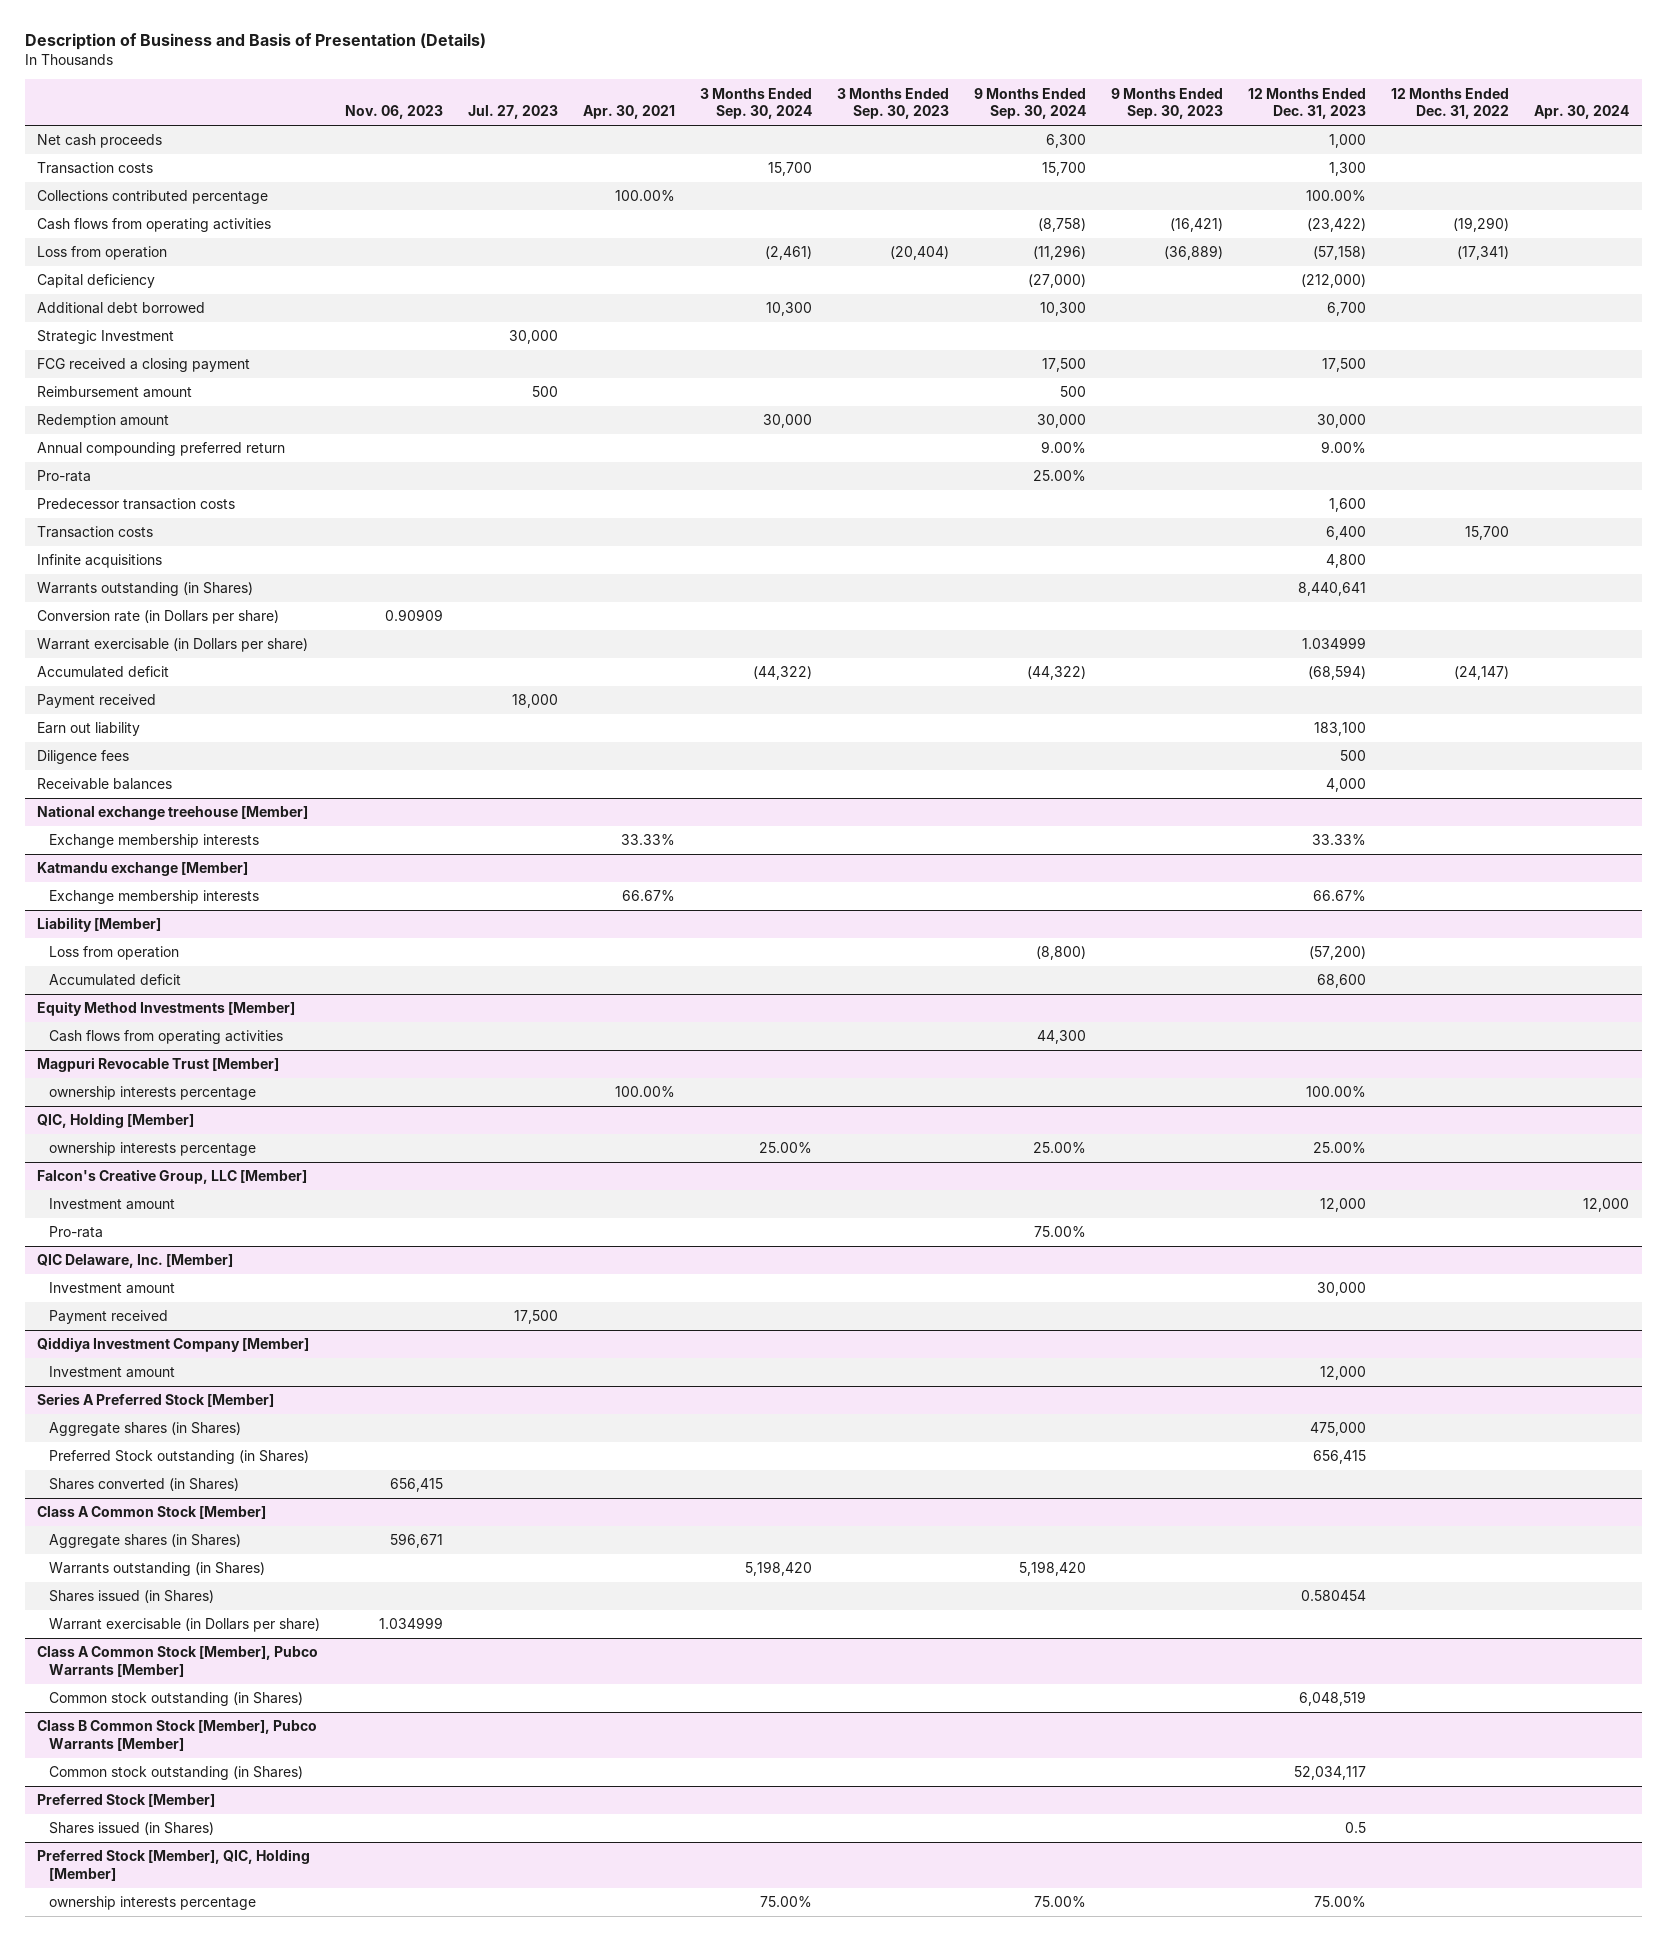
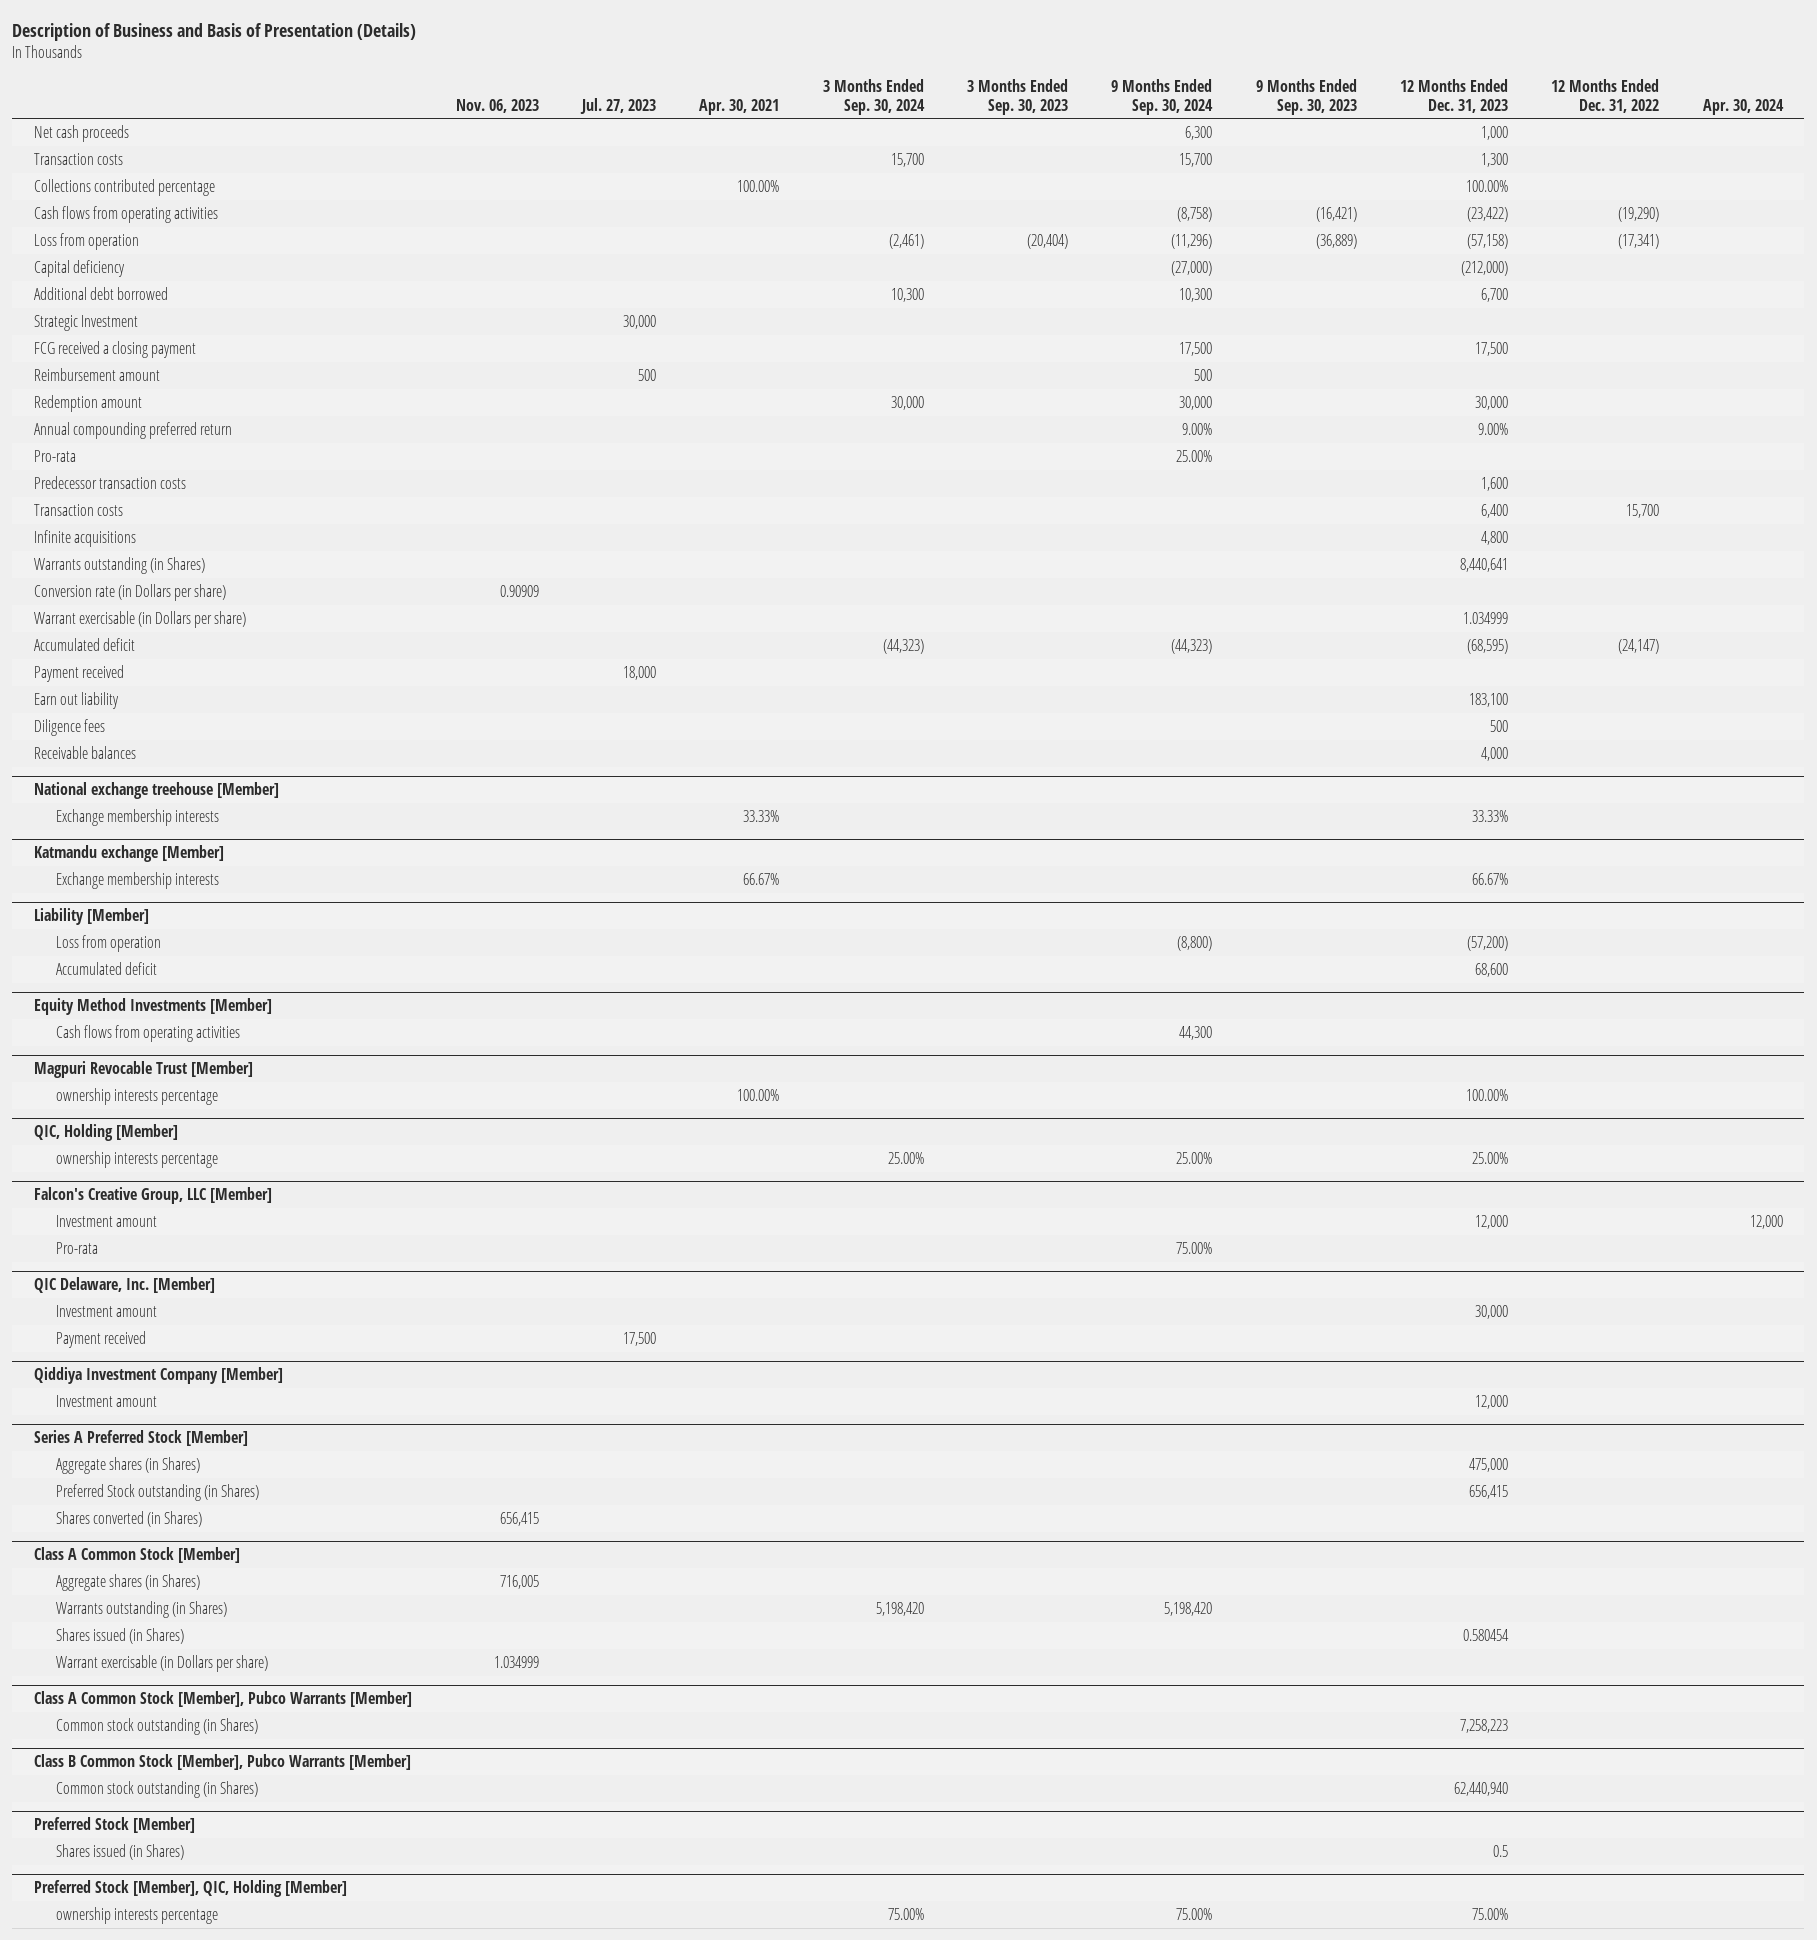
- Accumulated deficit | | | | (44,322) | | (44,322) | | (68,594) | (24,147) |
+ Accumulated deficit | | | | (44,323) | | (44,323) | | (68,595) | (24,147) |
@ Class A Common Stock [Member]
- Aggregate shares (in Shares) | 596,671 | | | | | | | | |
+ Aggregate shares (in Shares) | 716,005 | | | | | | | | |
@ Class A Common Stock [Member], Pubco Warrants [Member]
- Common stock outstanding (in Shares) | | | | | | | | 6,048,519 | |
+ Common stock outstanding (in Shares) | | | | | | | | 7,258,223 | |
@ Class B Common Stock [Member], Pubco Warrants [Member]
- Common stock outstanding (in Shares) | | | | | | | | 52,034,117 | |
+ Common stock outstanding (in Shares) | | | | | | | | 62,440,940 | |

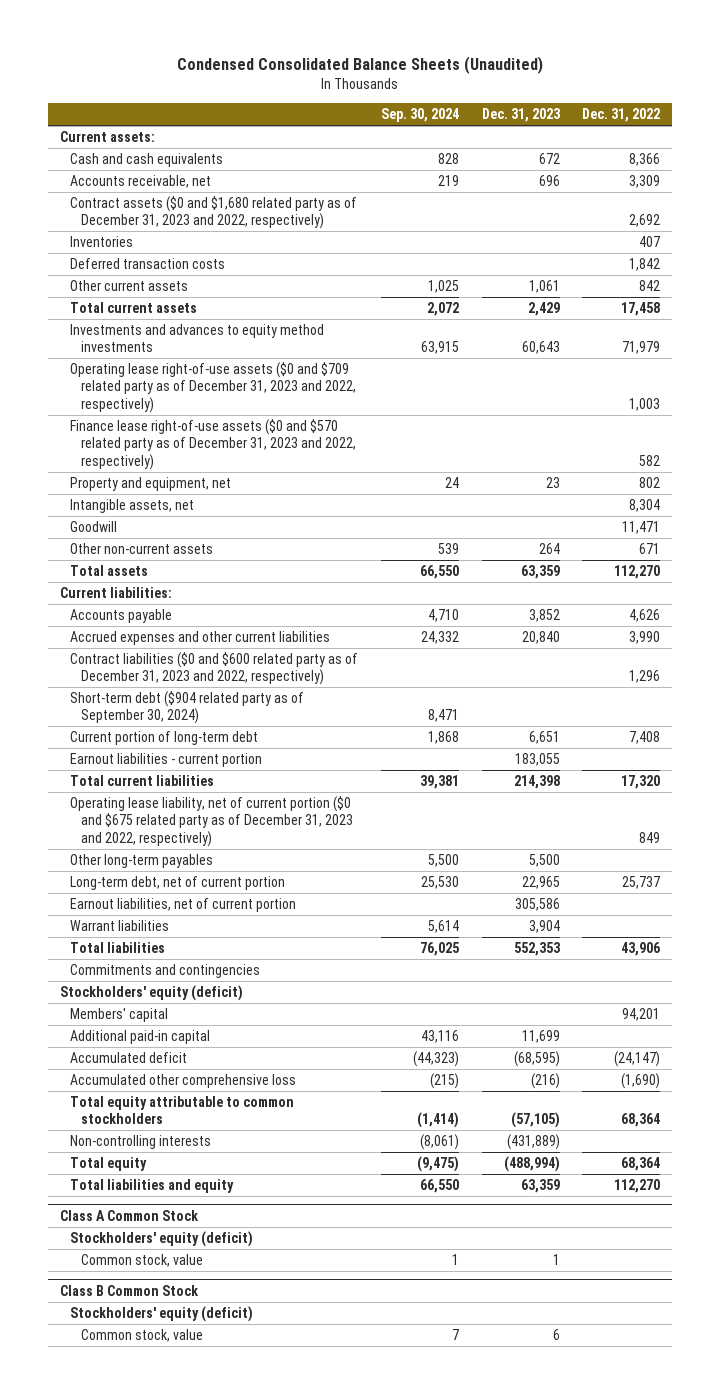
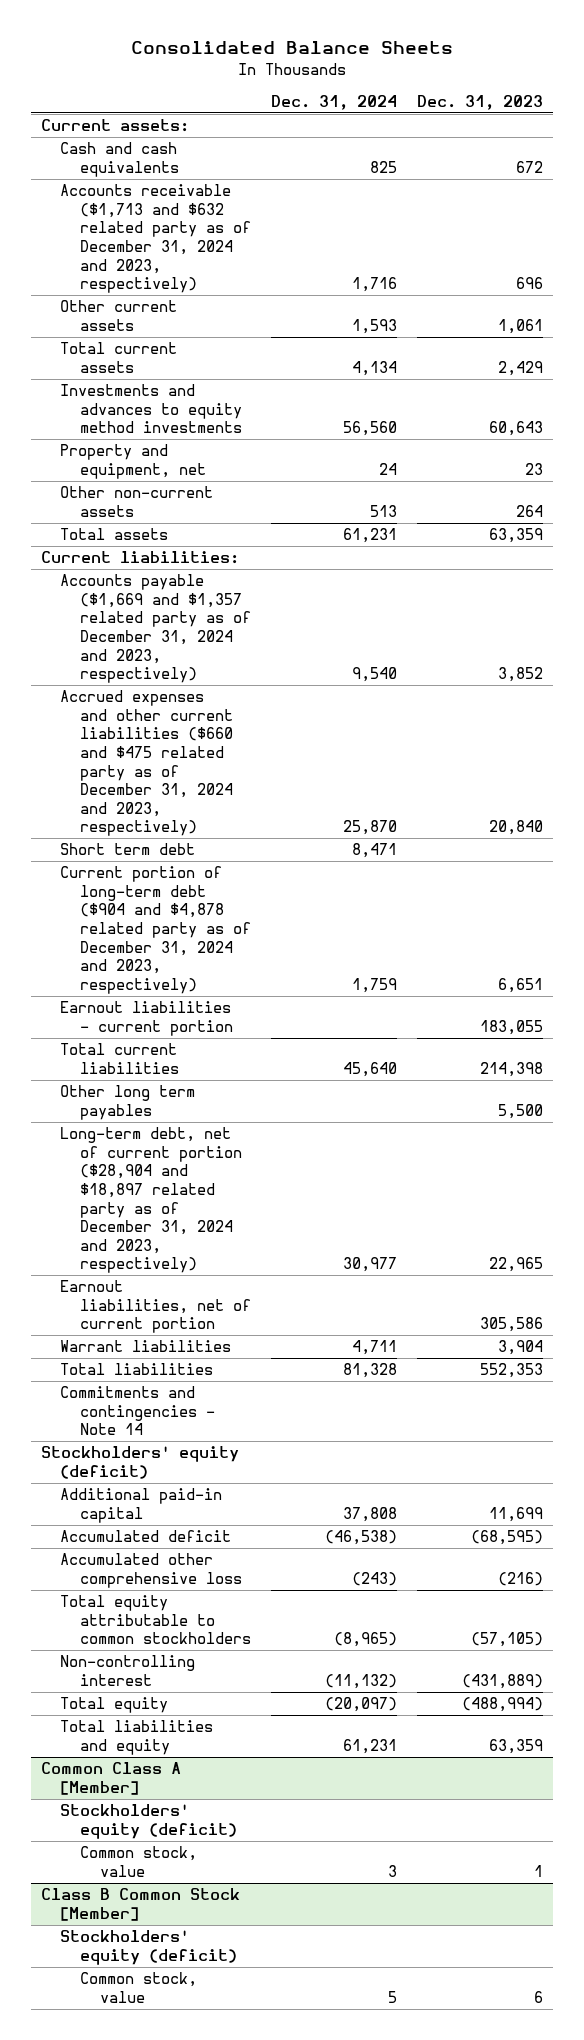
- Condensed Consolidated Balance Sheets (Unaudited)
+ Consolidated Balance Sheets
- | Sep. 30, 2024 | Dec. 31, 2023 | Dec. 31, 2022
+ | Dec. 31, 2024 | Dec. 31, 2023
- Accounts receivable, net | 219 | 696 | 3,309
- Contract assets ($0 and $1,680 related party as of December 31, 2023 and 2022, respectively) | | | 2,692
- Inventories | | | 407
- Deferred transaction costs | | | 1,842
+ Accounts receivable ($1,713 and $632 related party as of December 31, 2024 and 2023, respectively) | 1,716 | 696
- Operating lease right-of-use assets ($0 and $709 related party as of December 31, 2023 and 2022, respectively) | | | 1,003
- Finance lease right-of-use assets ($0 and $570 related party as of December 31, 2023 and 2022, respectively) | | | 582
- Intangible assets, net | | | 8,304
- Goodwill | | | 11,471
- Accounts payable | 4,710 | 3,852 | 4,626
- Accrued expenses and other current liabilities | 24,332 | 20,840 | 3,990
- Contract liabilities ($0 and $600 related party as of December 31, 2023 and 2022, respectively) | | | 1,296
- Short-term debt ($904 related party as of September 30, 2024) | 8,471 | |
- Current portion of long-term debt | 1,868 | 6,651 | 7,408
+ Accounts payable ($1,669 and $1,357 related party as of December 31, 2024 and 2023, respectively) | 9,540 | 3,852
+ Accrued expenses and other current liabilities ($660 and $475 related party as of December 31, 2024 and 2023, respectively) | 25,870 | 20,840
+ Short term debt | 8,471 |
+ Current portion of long-term debt ($904 and $4,878 related party as of December 31, 2024 and 2023, respectively) | 1,759 | 6,651
- Operating lease liability, net of current portion ($0 and $675 related party as of December 31, 2023 and 2022, respectively) | | | 849
- Other long-term payables | 5,500 | 5,500 |
- Long-term debt, net of current portion | 25,530 | 22,965 | 25,737
+ Other long term payables | | 5,500
+ Long-term debt, net of current portion ($28,904 and $18,897 related party as of December 31, 2024 and 2023, respectively) | 30,977 | 22,965
- Commitments and contingencies
+ Commitments and contingencies - Note 14
- Members' capital | | | 94,201
- Non-controlling interests | (8,061) | (431,889) |
+ Non-controlling interest | (11,132) | (431,889)
- Class A Common Stock
+ Common Class A [Member]
- Class B Common Stock
+ Class B Common Stock [Member]

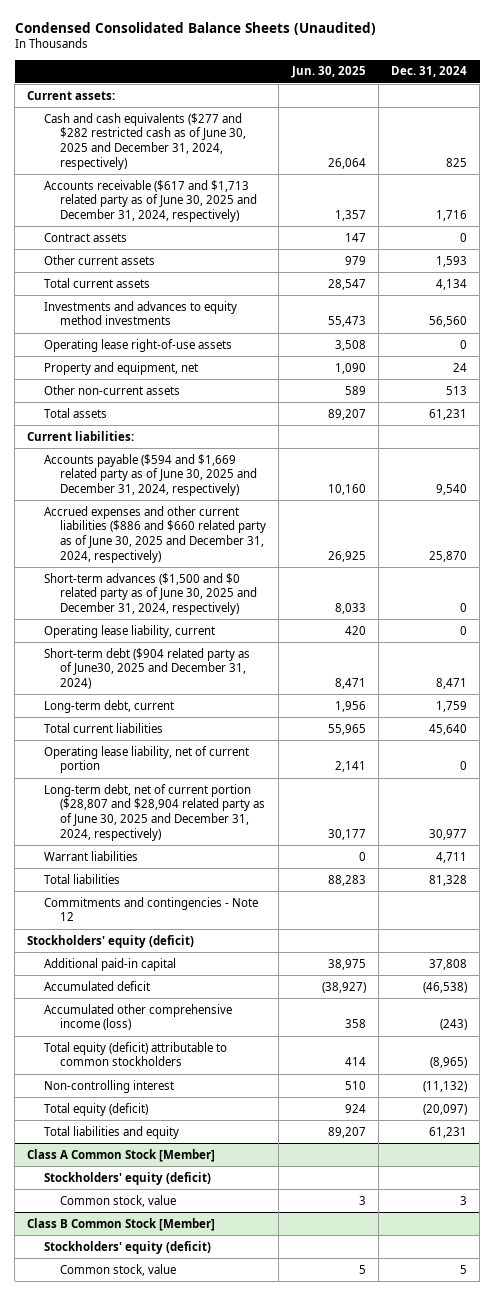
- Consolidated Balance Sheets
+ Condensed Consolidated Balance Sheets (Unaudited)
- | Dec. 31, 2024 | Dec. 31, 2023
+ | Jun. 30, 2025 | Dec. 31, 2024
- Cash and cash equivalents | 825 | 672
- Accounts receivable ($1,713 and $632 related party as of December 31, 2024 and 2023, respectively) | 1,716 | 696
+ Cash and cash equivalents ($277 and $282 restricted cash as of June 30, 2025 and December 31, 2024, respectively) | 26,064 | 825
+ Accounts receivable ($617 and $1,713 related party as of June 30, 2025 and December 31, 2024, respectively) | 1,357 | 1,716
+ Contract assets | 147 | 0
+ Operating lease right-of-use assets | 3,508 | 0
- Accounts payable ($1,669 and $1,357 related party as of December 31, 2024 and 2023, respectively) | 9,540 | 3,852
- Accrued expenses and other current liabilities ($660 and $475 related party as of December 31, 2024 and 2023, respectively) | 25,870 | 20,840
- Short term debt | 8,471 |
- Current portion of long-term debt ($904 and $4,878 related party as of December 31, 2024 and 2023, respectively) | 1,759 | 6,651
- Earnout liabilities - current portion | | 183,055
+ Accounts payable ($594 and $1,669 related party as of June 30, 2025 and December 31, 2024, respectively) | 10,160 | 9,540
+ Accrued expenses and other current liabilities ($886 and $660 related party as of June 30, 2025 and December 31, 2024, respectively) | 26,925 | 25,870
+ Short-term advances ($1,500 and $0 related party as of June 30, 2025 and December 31, 2024, respectively) | 8,033 | 0
+ Operating lease liability, current | 420 | 0
+ Short-term debt ($904 related party as of June30, 2025 and December 31, 2024) | 8,471 | 8,471
+ Long-term debt, current | 1,956 | 1,759
- Other long term payables | | 5,500
- Long-term debt, net of current portion ($28,904 and $18,897 related party as of December 31, 2024 and 2023, respectively) | 30,977 | 22,965
- Earnout liabilities, net of current portion | | 305,586
+ Operating lease liability, net of current portion | 2,141 | 0
+ Long-term debt, net of current portion ($28,807 and $28,904 related party as of June 30, 2025 and December 31, 2024, respectively) | 30,177 | 30,977
- Commitments and contingencies - Note 14
+ Commitments and contingencies - Note 12
- Accumulated other comprehensive loss | (243) | (216)
- Total equity attributable to common stockholders | (8,965) | (57,105)
+ Accumulated other comprehensive income (loss) | 358 | (243)
+ Total equity (deficit) attributable to common stockholders | 414 | (8,965)
- Total equity | (20,097) | (488,994)
+ Total equity (deficit) | 924 | (20,097)
- Common Class A [Member]
+ Class A Common Stock [Member]

